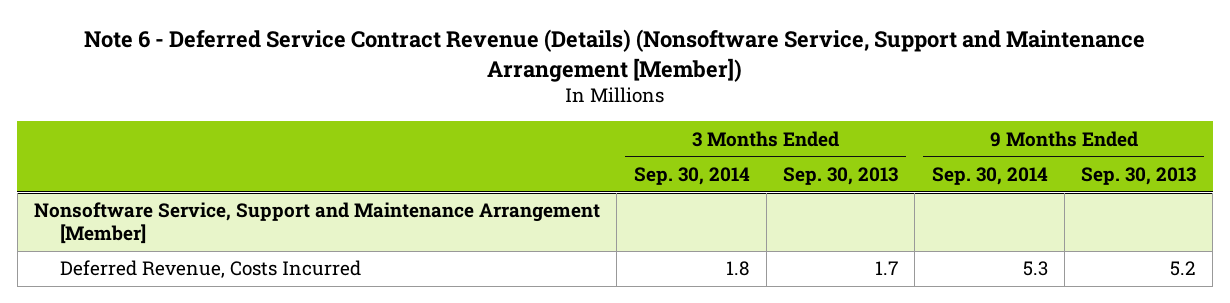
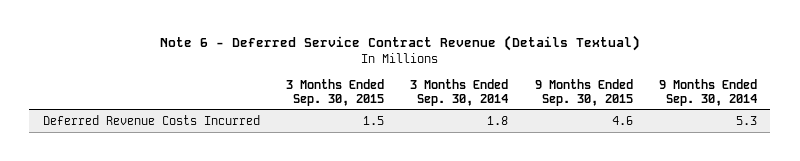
- Note 6 - Deferred Service Contract Revenue (Details) (Nonsoftware Service, Support and Maintenance Arrangement [Member])
+ Note 6 - Deferred Service Contract Revenue (Details Textual)
- | 3 Months Ended Sep. 30, 2014 | 3 Months Ended Sep. 30, 2013 | 9 Months Ended Sep. 30, 2014 | 9 Months Ended Sep. 30, 2013
+ | 3 Months Ended Sep. 30, 2015 | 3 Months Ended Sep. 30, 2014 | 9 Months Ended Sep. 30, 2015 | 9 Months Ended Sep. 30, 2014
- Nonsoftware Service, Support and Maintenance Arrangement [Member]
- Deferred Revenue, Costs Incurred | 1.8 | 1.7 | 5.3 | 5.2
+ Deferred Revenue Costs Incurred | 1.5 | 1.8 | 4.6 | 5.3

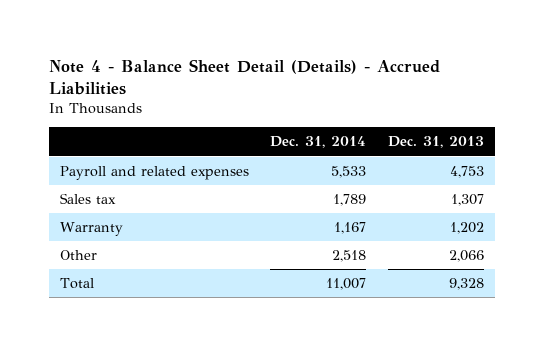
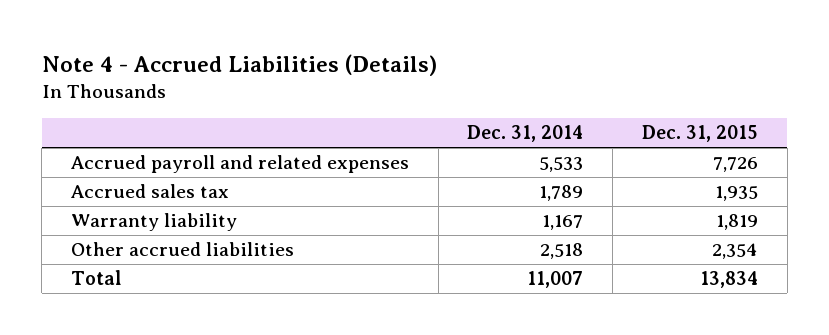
- Note 4 - Balance Sheet Detail (Details) - Accrued Liabilities
+ Note 4 - Accrued Liabilities (Details)
- | Dec. 31, 2014 | Dec. 31, 2013
+ | Dec. 31, 2014 | Dec. 31, 2015
- Payroll and related expenses | 5,533 | 4,753
- Sales tax | 1,789 | 1,307
- Warranty | 1,167 | 1,202
- Other | 2,518 | 2,066
+ Accrued payroll and related expenses | 5,533 | 7,726
+ Accrued sales tax | 1,789 | 1,935
+ Warranty liability | 1,167 | 1,819
+ Other accrued liabilities | 2,518 | 2,354

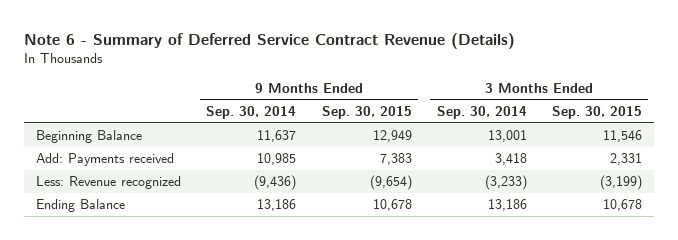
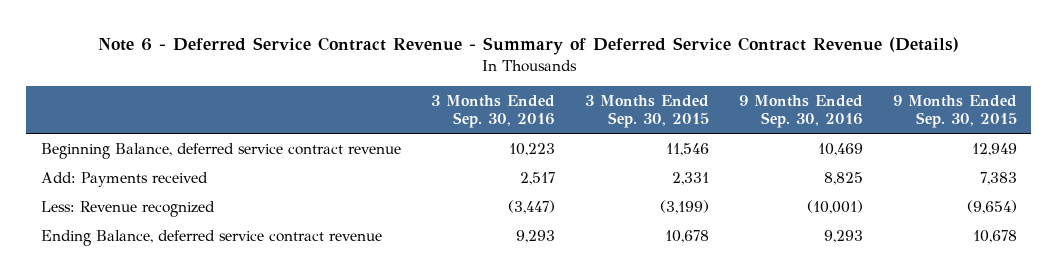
- Note 6 - Summary of Deferred Service Contract Revenue (Details)
+ Note 6 - Deferred Service Contract Revenue - Summary of Deferred Service Contract Revenue (Details)
- | 9 Months Ended Sep. 30, 2014 | 9 Months Ended Sep. 30, 2015 | 3 Months Ended Sep. 30, 2014 | 3 Months Ended Sep. 30, 2015
+ | 3 Months Ended Sep. 30, 2016 | 3 Months Ended Sep. 30, 2015 | 9 Months Ended Sep. 30, 2016 | 9 Months Ended Sep. 30, 2015
- Beginning Balance | 11,637 | 12,949 | 13,001 | 11,546
+ Beginning Balance, deferred service contract revenue | 10,223 | 11,546 | 10,469 | 12,949
- Ending Balance | 13,186 | 10,678 | 13,186 | 10,678
+ Ending Balance, deferred service contract revenue | 9,293 | 10,678 | 9,293 | 10,678

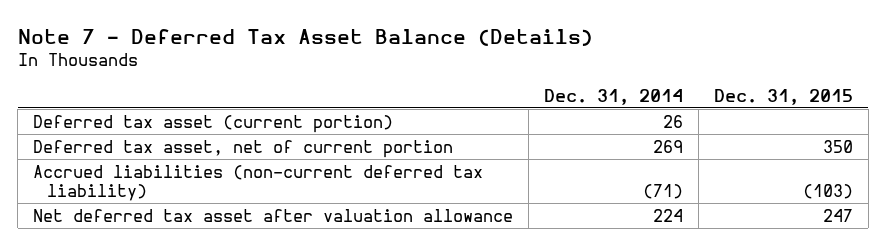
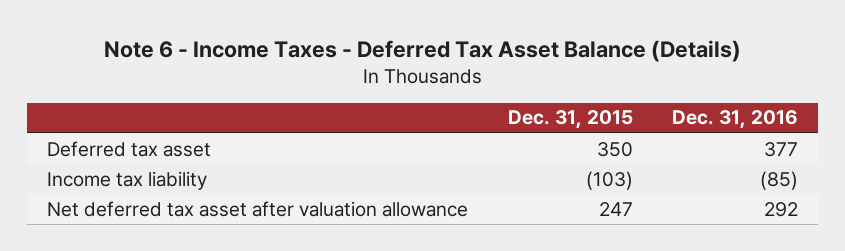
- Note 7 - Deferred Tax Asset Balance (Details)
+ Note 6 - Income Taxes - Deferred Tax Asset Balance (Details)
- | Dec. 31, 2014 | Dec. 31, 2015
+ | Dec. 31, 2015 | Dec. 31, 2016
- Deferred tax asset (current portion) | 26 |
- Deferred tax asset, net of current portion | 269 | 350
- Accrued liabilities (non-current deferred tax liability) | (71) | (103)
+ Deferred tax asset | 350 | 377
+ Income tax liability | (103) | (85)

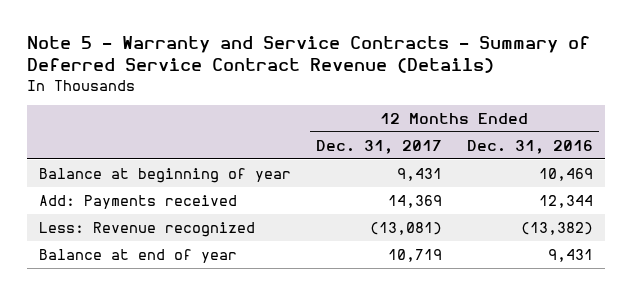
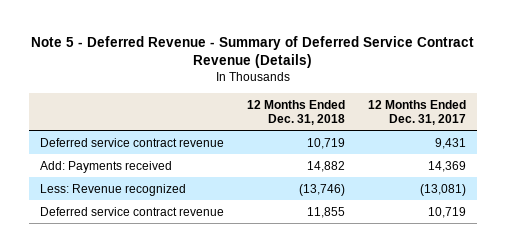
- Note 5 - Warranty and Service Contracts - Summary of Deferred Service Contract Revenue (Details)
+ Note 5 - Deferred Revenue - Summary of Deferred Service Contract Revenue (Details)
- | 12 Months Ended Dec. 31, 2017 | 12 Months Ended Dec. 31, 2016
+ | 12 Months Ended Dec. 31, 2018 | 12 Months Ended Dec. 31, 2017
- Balance at beginning of year | 9,431 | 10,469
+ Deferred service contract revenue | 10,719 | 9,431
- Balance at end of year | 10,719 | 9,431
+ Deferred service contract revenue | 11,855 | 10,719

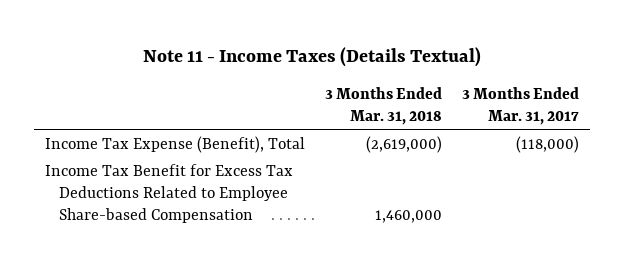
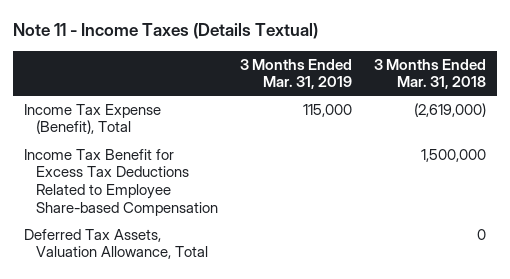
- | 3 Months Ended Mar. 31, 2018 | 3 Months Ended Mar. 31, 2017
+ | 3 Months Ended Mar. 31, 2019 | 3 Months Ended Mar. 31, 2018
- Income Tax Benefit for Excess Tax Deductions Related to Employee Share-based Compensation | 1,460,000 |
+ Income Tax Benefit for Excess Tax Deductions Related to Employee Share-based Compensation | | 1,500,000
+ Deferred Tax Assets, Valuation Allowance, Total | | 0

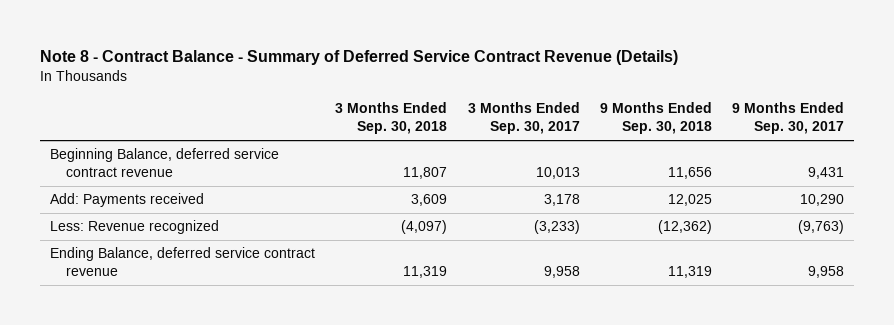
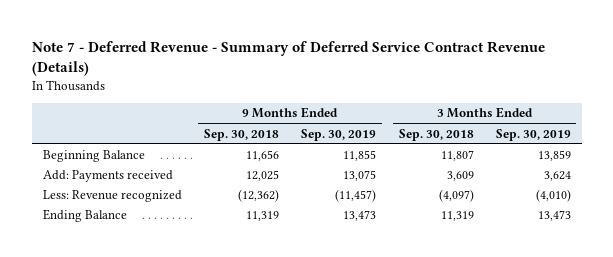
- Note 8 - Contract Balance - Summary of Deferred Service Contract Revenue (Details)
+ Note 7 - Deferred Revenue - Summary of Deferred Service Contract Revenue (Details)
- | 3 Months Ended Sep. 30, 2018 | 3 Months Ended Sep. 30, 2017 | 9 Months Ended Sep. 30, 2018 | 9 Months Ended Sep. 30, 2017
+ | 9 Months Ended Sep. 30, 2018 | 9 Months Ended Sep. 30, 2019 | 3 Months Ended Sep. 30, 2018 | 3 Months Ended Sep. 30, 2019
- Beginning Balance, deferred service contract revenue | 11,807 | 10,013 | 11,656 | 9,431
+ Beginning Balance | 11,656 | 11,855 | 11,807 | 13,859
- Ending Balance, deferred service contract revenue | 11,319 | 9,958 | 11,319 | 9,958
+ Ending Balance | 11,319 | 13,473 | 11,319 | 13,473

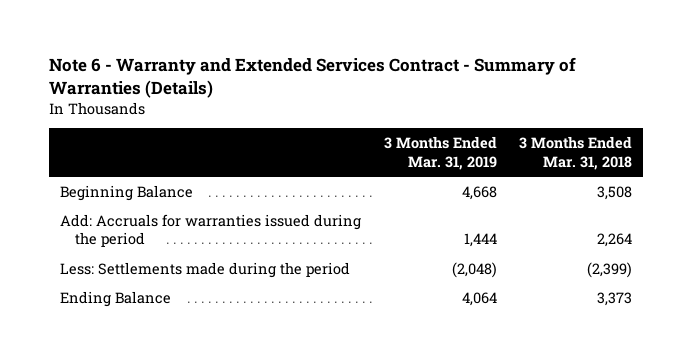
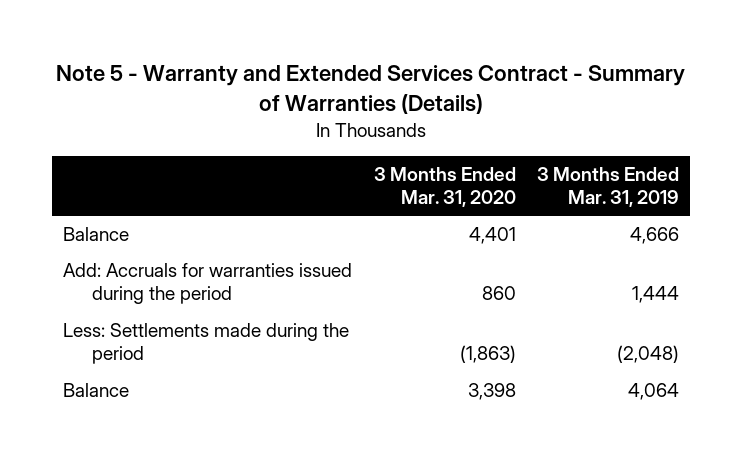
- Note 6 - Warranty and Extended Services Contract - Summary of Warranties (Details)
+ Note 5 - Warranty and Extended Services Contract - Summary of Warranties (Details)
- | 3 Months Ended Mar. 31, 2019 | 3 Months Ended Mar. 31, 2018
+ | 3 Months Ended Mar. 31, 2020 | 3 Months Ended Mar. 31, 2019
- Beginning Balance | 4,668 | 3,508
+ Balance | 4,401 | 4,666
- Ending Balance | 4,064 | 3,373
+ Balance | 3,398 | 4,064

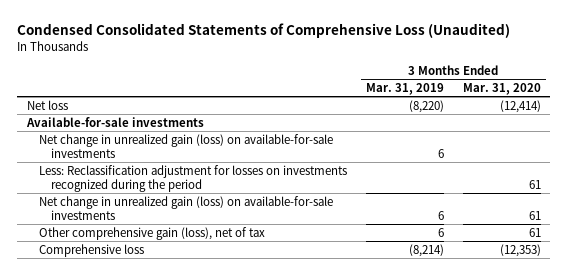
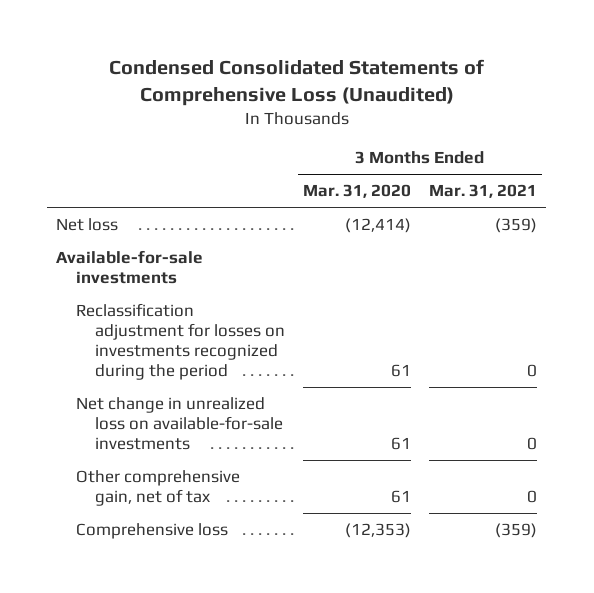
- | 3 Months Ended Mar. 31, 2019 | 3 Months Ended Mar. 31, 2020
+ | 3 Months Ended Mar. 31, 2020 | 3 Months Ended Mar. 31, 2021
- Net change in unrealized gain (loss) on available-for-sale investments | 6 |
- Less: Reclassification adjustment for losses on investments recognized during the period | | 61
- Net change in unrealized gain (loss) on available-for-sale investments | 6 | 61
- Other comprehensive gain (loss), net of tax | 6 | 61
+ Reclassification adjustment for losses on investments recognized during the period | 61 | 0
+ Net change in unrealized loss on available-for-sale investments | 61 | 0
+ Other comprehensive gain, net of tax | 61 | 0

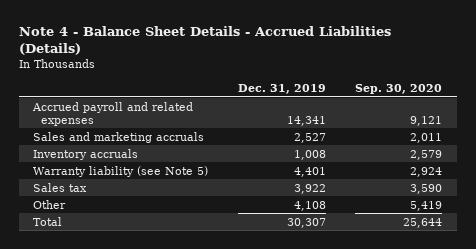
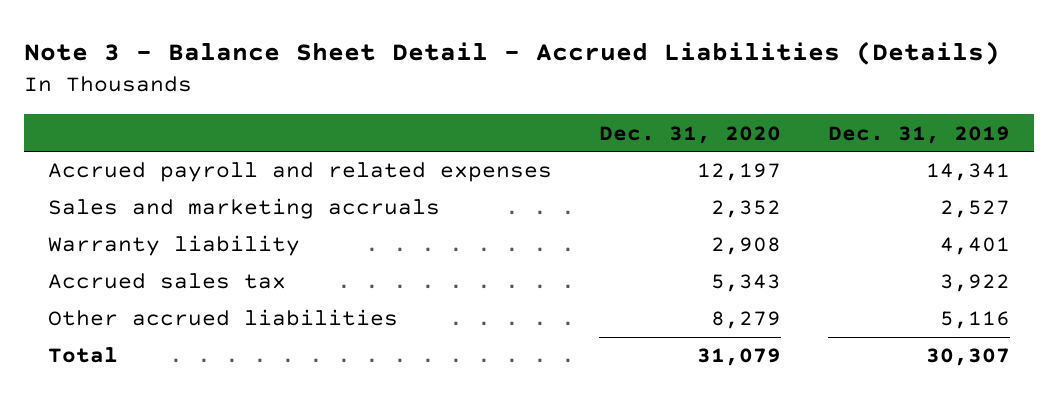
- Note 4 - Balance Sheet Details - Accrued Liabilities (Details)
+ Note 3 - Balance Sheet Detail - Accrued Liabilities (Details)
- | Dec. 31, 2019 | Sep. 30, 2020
+ | Dec. 31, 2020 | Dec. 31, 2019
- Inventory accruals | 1,008 | 2,579
- Warranty liability (see Note 5) | 4,401 | 2,924
- Sales tax | 3,922 | 3,590
- Other | 4,108 | 5,419
+ Warranty liability | 2,908 | 4,401
+ Accrued sales tax | 5,343 | 3,922
+ Other accrued liabilities | 8,279 | 5,116

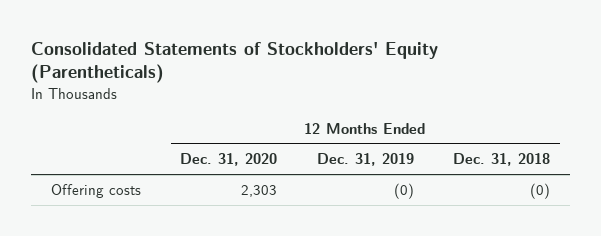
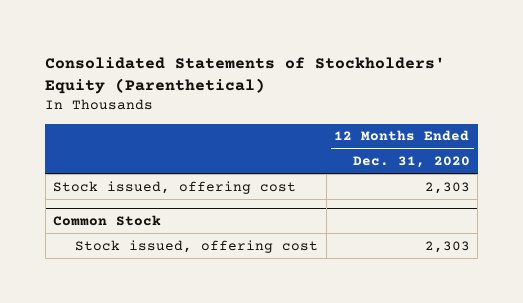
- Consolidated Statements of Stockholders' Equity (Parentheticals)
+ Consolidated Statements of Stockholders' Equity (Parenthetical)
- | 12 Months Ended Dec. 31, 2020 | 12 Months Ended Dec. 31, 2019 | 12 Months Ended Dec. 31, 2018
+ | 12 Months Ended Dec. 31, 2020
- Offering costs | 2,303 | (0) | (0)
+ Stock issued, offering cost | 2,303
+ Common Stock
+ Stock issued, offering cost | 2,303

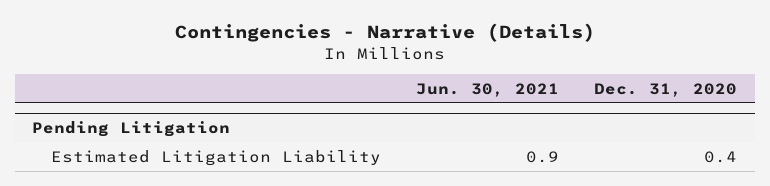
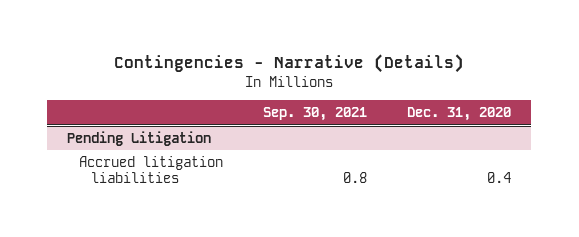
- | Jun. 30, 2021 | Dec. 31, 2020
+ | Sep. 30, 2021 | Dec. 31, 2020
@ Pending Litigation
- Estimated Litigation Liability | 0.9 | 0.4
+ Accrued litigation liabilities | 0.8 | 0.4

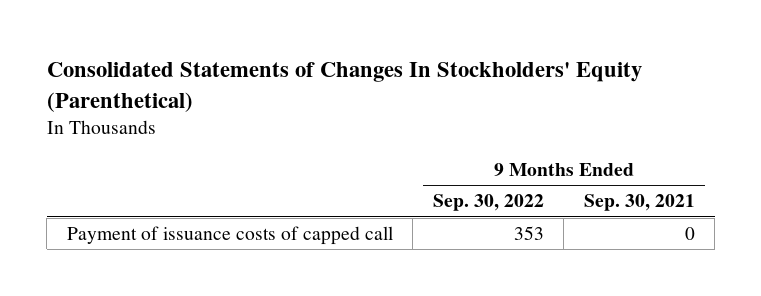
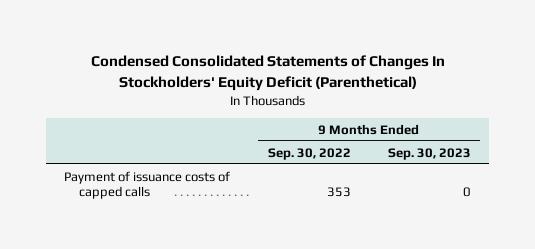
- Consolidated Statements of Changes In Stockholders' Equity (Parenthetical)
+ Condensed Consolidated Statements of Changes In Stockholders' Equity Deficit (Parenthetical)
- | 9 Months Ended Sep. 30, 2022 | 9 Months Ended Sep. 30, 2021
+ | 9 Months Ended Sep. 30, 2022 | 9 Months Ended Sep. 30, 2023
- Payment of issuance costs of capped call | 353 | 0
+ Payment of issuance costs of capped calls | 353 | 0

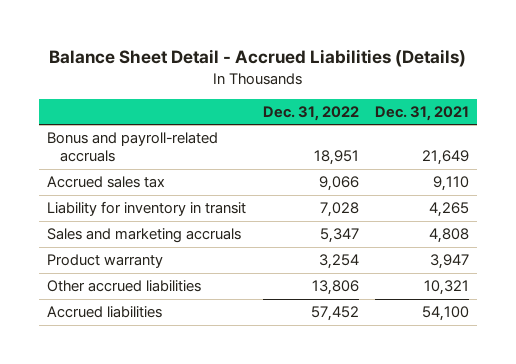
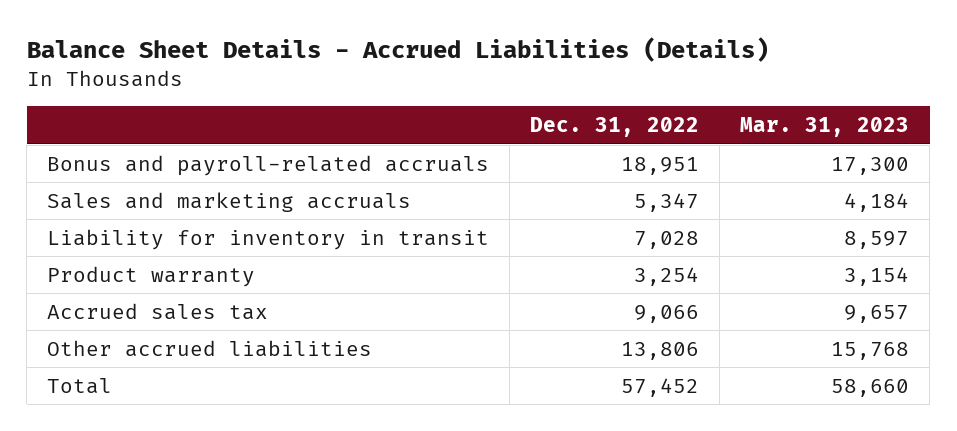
- Balance Sheet Detail - Accrued Liabilities (Details)
+ Balance Sheet Details - Accrued Liabilities (Details)
- | Dec. 31, 2022 | Dec. 31, 2021
+ | Dec. 31, 2022 | Mar. 31, 2023
moved down: Liability for inventory in transit | 7,028 | 8,597
moved down: Accrued sales tax | 9,066 | 9,657
- Accrued liabilities | 57,452 | 54,100
+ Total | 57,452 | 58,660

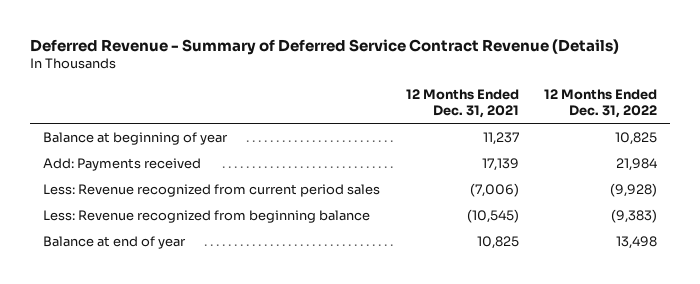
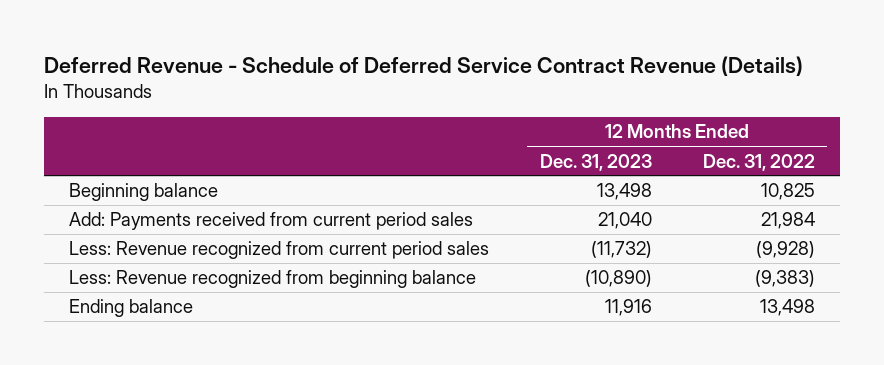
- Deferred Revenue - Summary of Deferred Service Contract Revenue (Details)
+ Deferred Revenue - Schedule of Deferred Service Contract Revenue (Details)
- | 12 Months Ended Dec. 31, 2021 | 12 Months Ended Dec. 31, 2022
+ | 12 Months Ended Dec. 31, 2023 | 12 Months Ended Dec. 31, 2022
- Balance at beginning of year | 11,237 | 10,825
- Add: Payments received | 17,139 | 21,984
+ Beginning balance | 13,498 | 10,825
+ Add: Payments received from current period sales | 21,040 | 21,984
- Balance at end of year | 10,825 | 13,498
+ Ending balance | 11,916 | 13,498

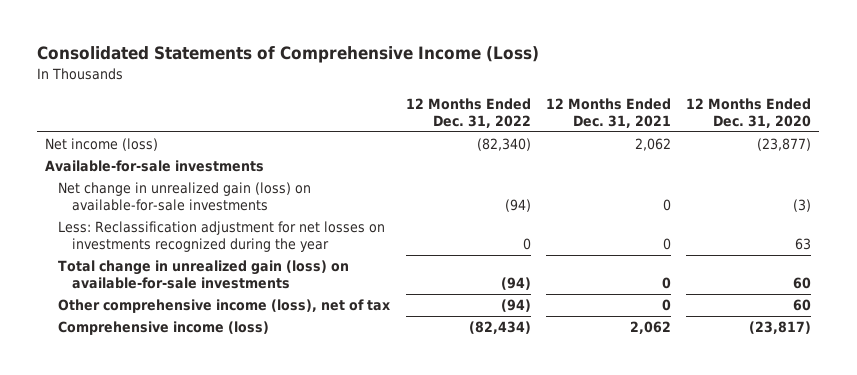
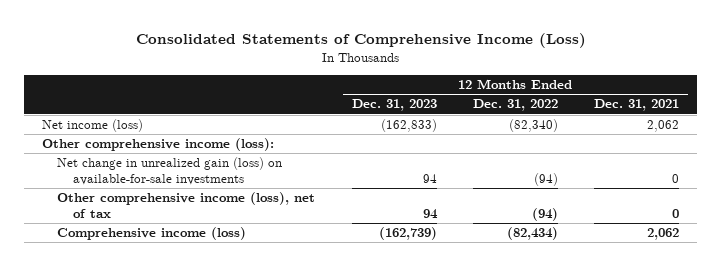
- | 12 Months Ended Dec. 31, 2022 | 12 Months Ended Dec. 31, 2021 | 12 Months Ended Dec. 31, 2020
+ | 12 Months Ended Dec. 31, 2023 | 12 Months Ended Dec. 31, 2022 | 12 Months Ended Dec. 31, 2021
- Available-for-sale investments
+ Other comprehensive income (loss):
- Less: Reclassification adjustment for net losses on investments recognized during the year | 0 | 0 | 63
- Total change in unrealized gain (loss) on available-for-sale investments | (94) | 0 | 60

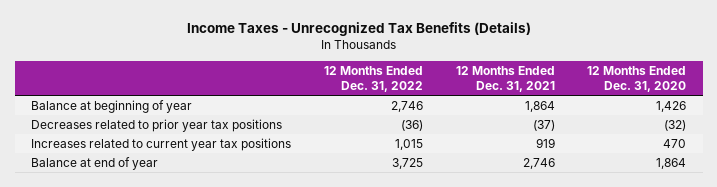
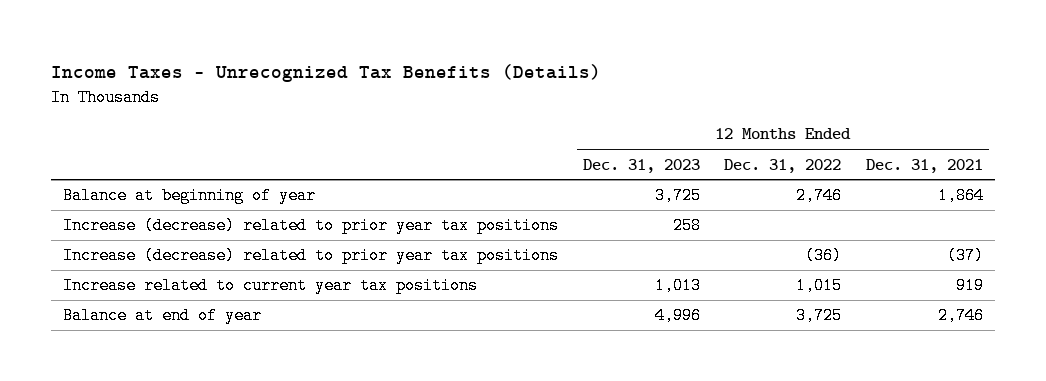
- | 12 Months Ended Dec. 31, 2022 | 12 Months Ended Dec. 31, 2021 | 12 Months Ended Dec. 31, 2020
+ | 12 Months Ended Dec. 31, 2023 | 12 Months Ended Dec. 31, 2022 | 12 Months Ended Dec. 31, 2021
- Decreases related to prior year tax positions | (36) | (37) | (32)
- Increases related to current year tax positions | 1,015 | 919 | 470
+ Increase (decrease) related to prior year tax positions | 258 | |
+ Increase (decrease) related to prior year tax positions | | (36) | (37)
+ Increase related to current year tax positions | 1,013 | 1,015 | 919

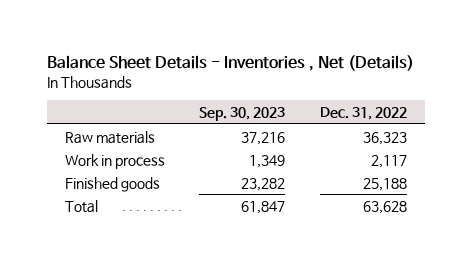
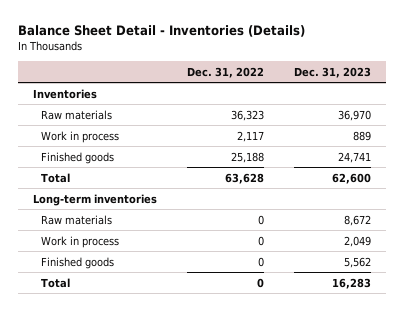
- Balance Sheet Details - Inventories , Net (Details)
+ Balance Sheet Detail - Inventories (Details)
- | Sep. 30, 2023 | Dec. 31, 2022
+ | Dec. 31, 2022 | Dec. 31, 2023
+ Inventories
+ Long-term inventories
+ Raw materials | 0 | 8,672
+ Work in process | 0 | 2,049
+ Finished goods | 0 | 5,562
+ Total | 0 | 16,283

